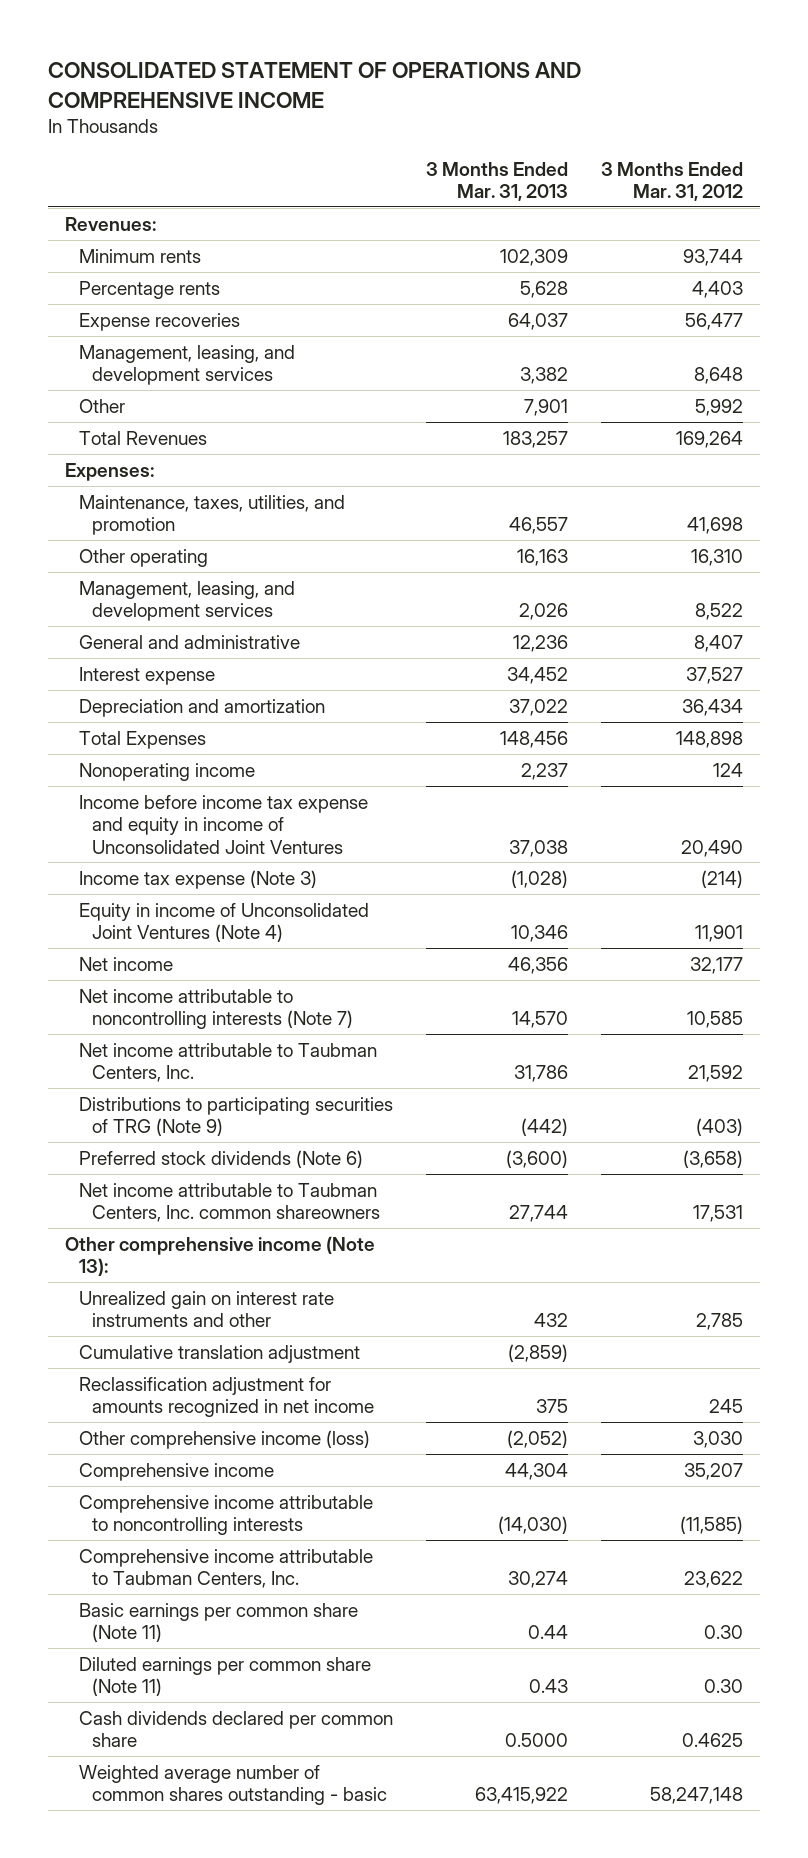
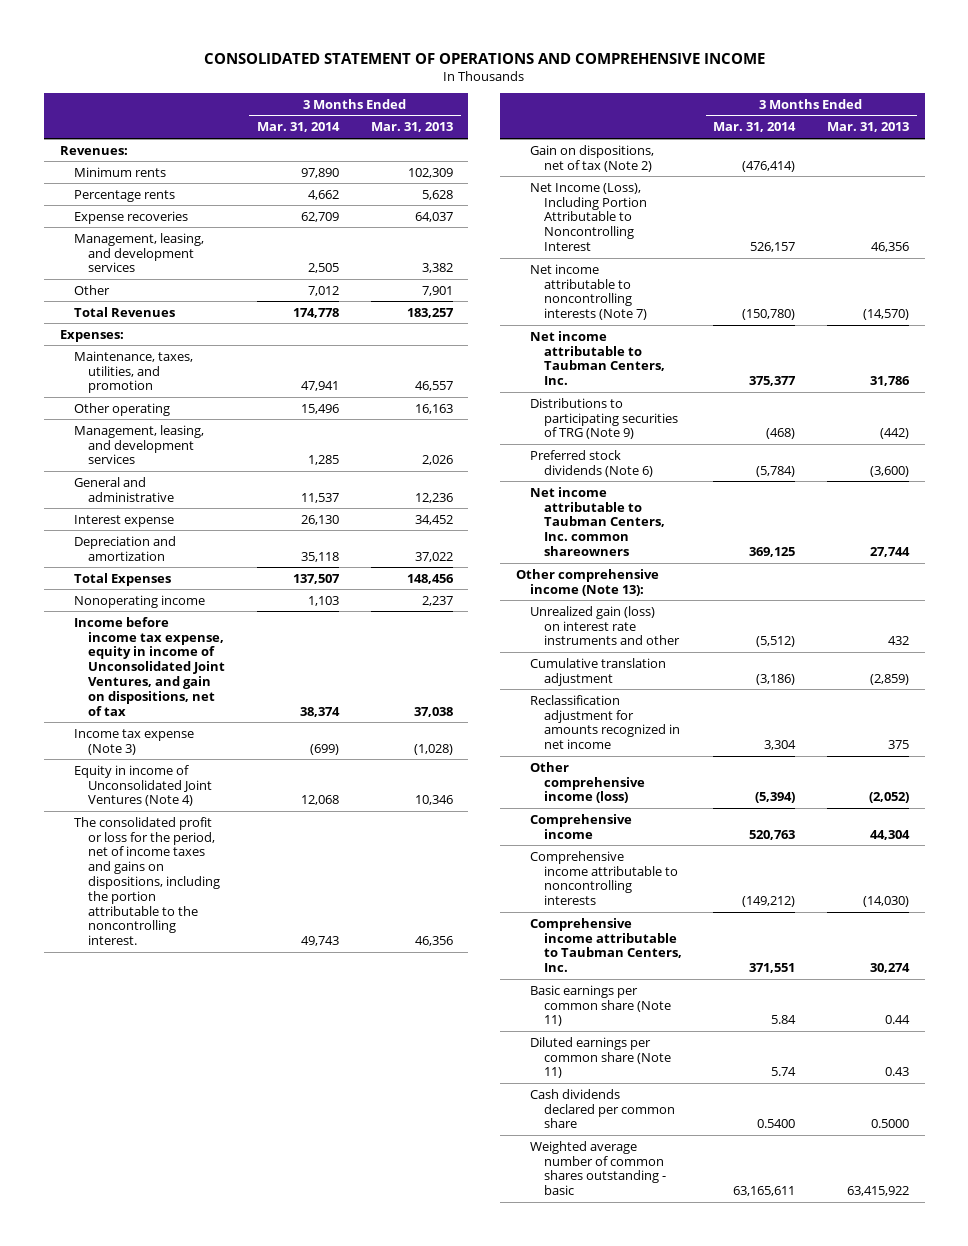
- | 3 Months Ended Mar. 31, 2013 | 3 Months Ended Mar. 31, 2012
+ | 3 Months Ended Mar. 31, 2014 | 3 Months Ended Mar. 31, 2013
- Income before income tax expense and equity in income of Unconsolidated Joint Ventures | 37,038 | 20,490
+ Income before income tax expense, equity in income of Unconsolidated Joint Ventures, and gain on dispositions, net of tax | 38,374 | 37,038
- Net income | 46,356 | 32,177
- Net income attributable to noncontrolling interests (Note 7) | 14,570 | 10,585
+ The consolidated profit or loss for the period, net of income taxes and gains on dispositions, including the portion attributable to the noncontrolling interest. | 49,743 | 46,356
+ Gain on dispositions, net of tax (Note 2) | (476,414) |
+ Net Income (Loss), Including Portion Attributable to Noncontrolling Interest | 526,157 | 46,356
+ Net income attributable to noncontrolling interests (Note 7) | (150,780) | (14,570)
- Unrealized gain on interest rate instruments and other | 432 | 2,785
+ Unrealized gain (loss) on interest rate instruments and other | (5,512) | 432

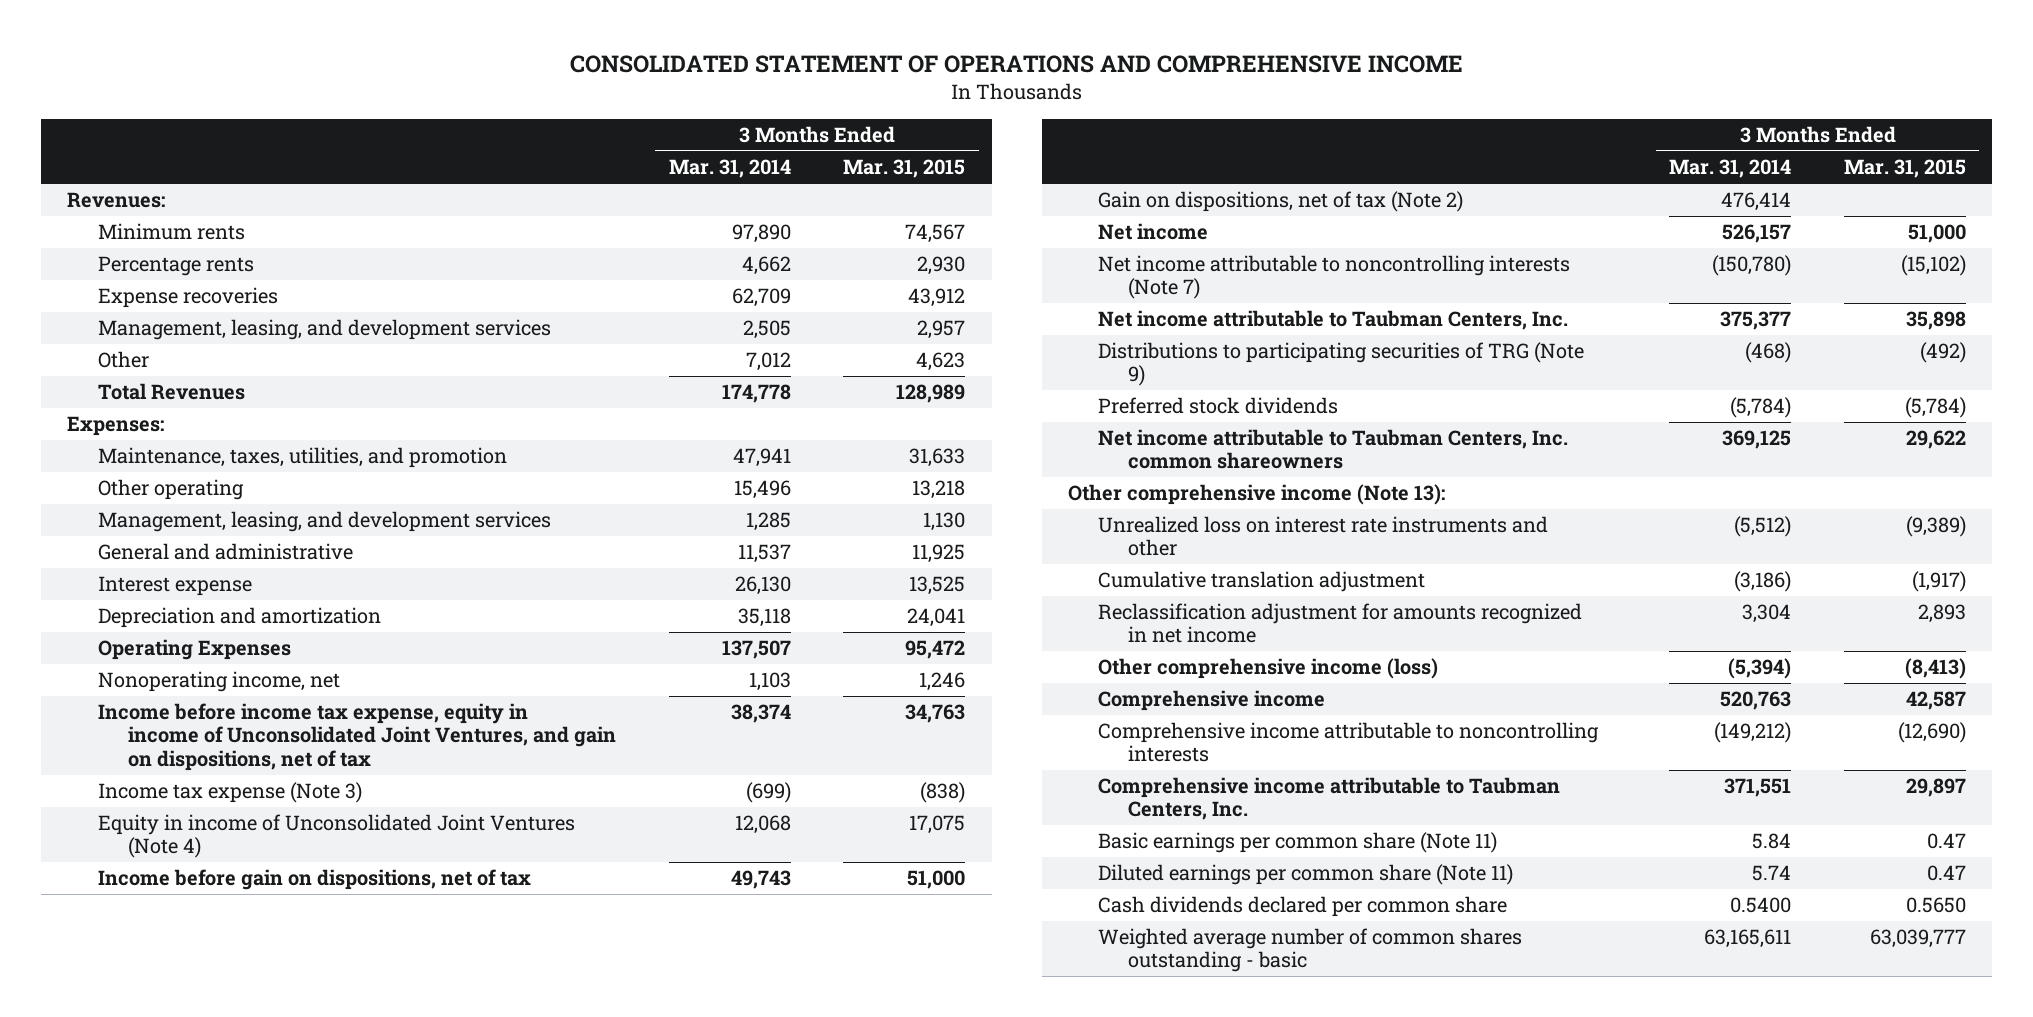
- | 3 Months Ended Mar. 31, 2014 | 3 Months Ended Mar. 31, 2013
+ | 3 Months Ended Mar. 31, 2014 | 3 Months Ended Mar. 31, 2015
- Total Expenses | 137,507 | 148,456
- Nonoperating income | 1,103 | 2,237
+ Operating Expenses | 137,507 | 95,472
+ Nonoperating income, net | 1,103 | 1,246
- The consolidated profit or loss for the period, net of income taxes and gains on dispositions, including the portion attributable to the noncontrolling interest. | 49,743 | 46,356
- Gain on dispositions, net of tax (Note 2) | (476,414) |
- Net Income (Loss), Including Portion Attributable to Noncontrolling Interest | 526,157 | 46,356
+ Income before gain on dispositions, net of tax | 49,743 | 51,000
+ Gain on dispositions, net of tax (Note 2) | 476,414 |
+ Net income | 526,157 | 51,000
- Preferred stock dividends (Note 6) | (5,784) | (3,600)
+ Preferred stock dividends | (5,784) | (5,784)
- Unrealized gain (loss) on interest rate instruments and other | (5,512) | 432
+ Unrealized loss on interest rate instruments and other | (5,512) | (9,389)

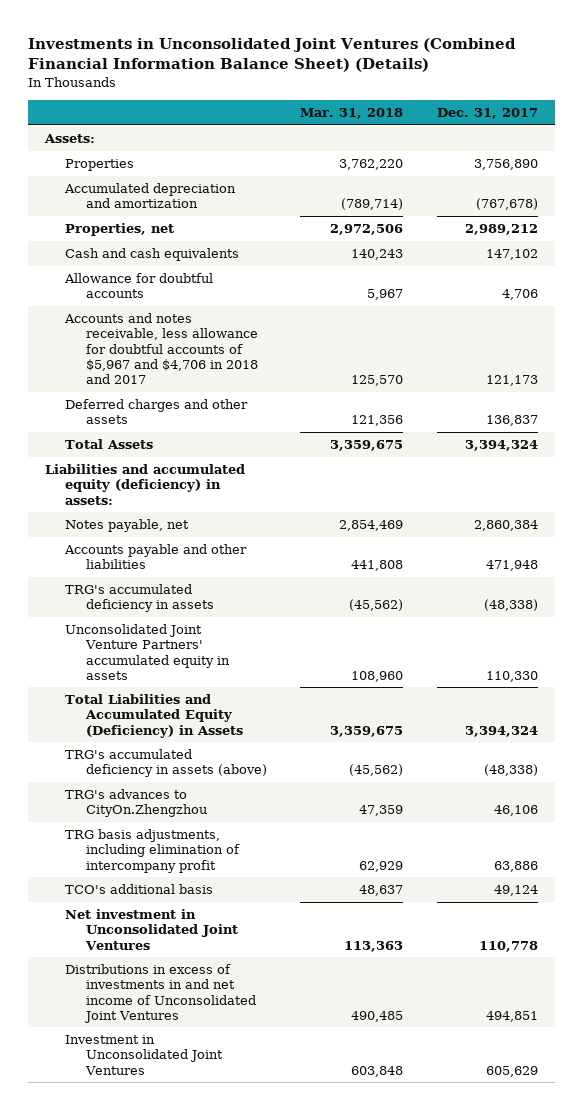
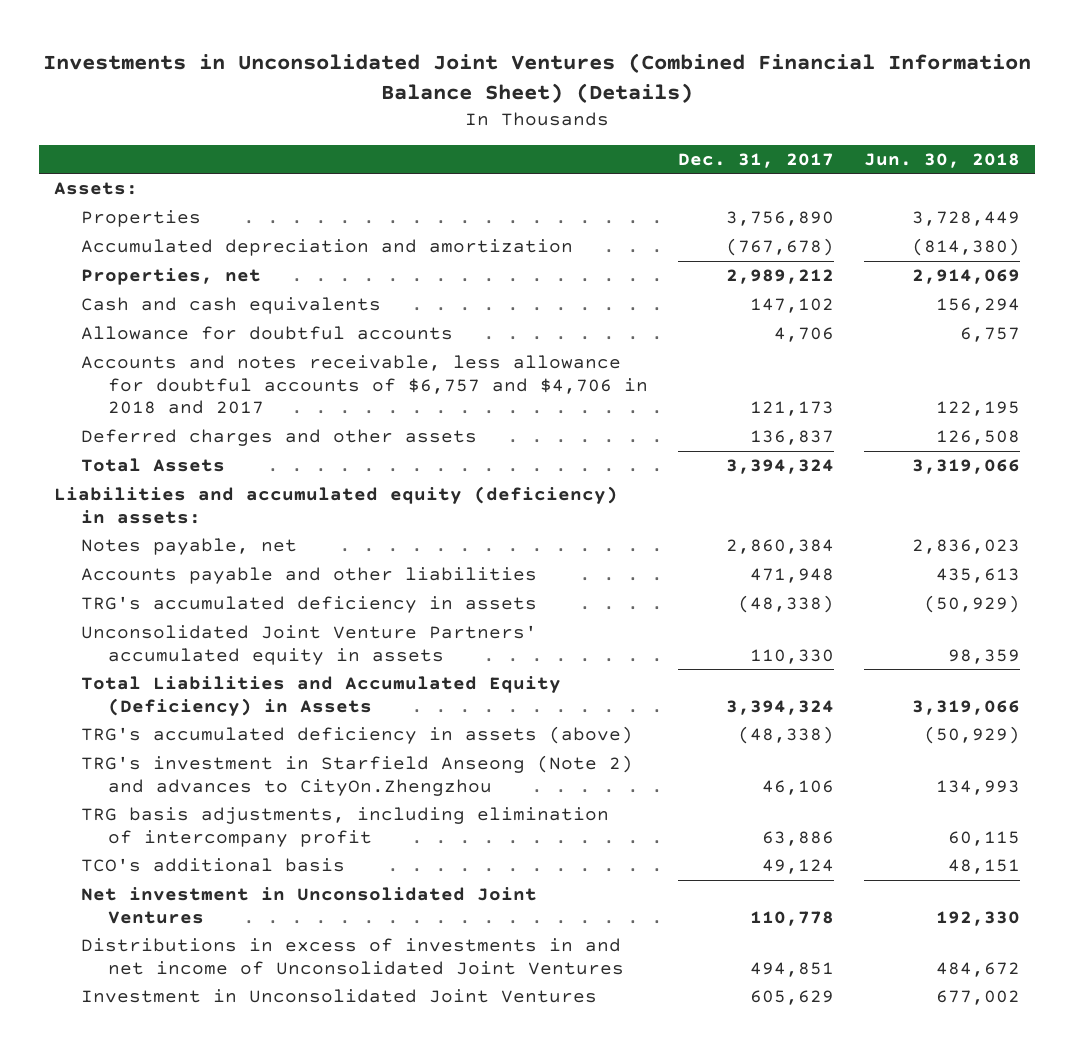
- | Mar. 31, 2018 | Dec. 31, 2017
+ | Dec. 31, 2017 | Jun. 30, 2018
- Accounts and notes receivable, less allowance for doubtful accounts of $5,967 and $4,706 in 2018 and 2017 | 125,570 | 121,173
+ Accounts and notes receivable, less allowance for doubtful accounts of $6,757 and $4,706 in 2018 and 2017 | 121,173 | 122,195
- TRG's advances to CityOn.Zhengzhou | 47,359 | 46,106
+ TRG's investment in Starfield Anseong (Note 2) and advances to CityOn.Zhengzhou | 46,106 | 134,993

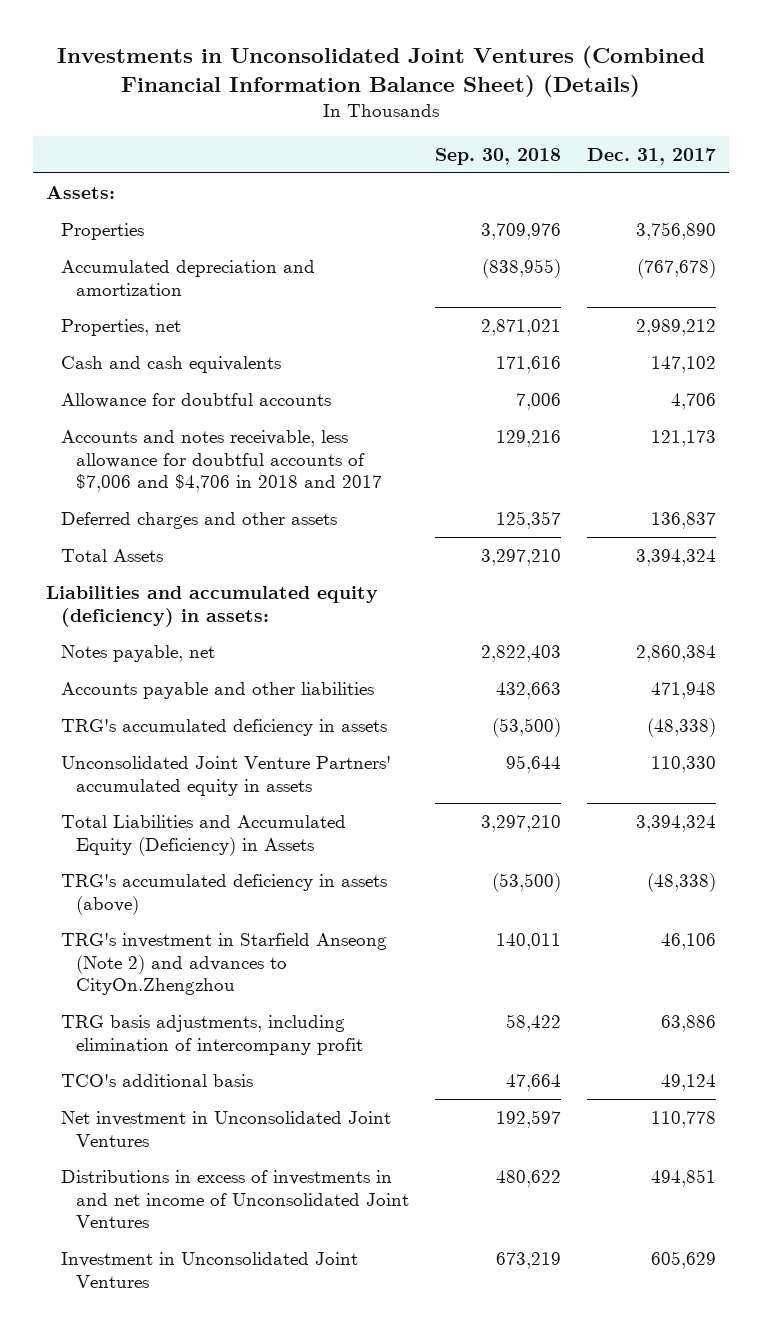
- | Dec. 31, 2017 | Jun. 30, 2018
+ | Sep. 30, 2018 | Dec. 31, 2017
- Accounts and notes receivable, less allowance for doubtful accounts of $6,757 and $4,706 in 2018 and 2017 | 121,173 | 122,195
+ Accounts and notes receivable, less allowance for doubtful accounts of $7,006 and $4,706 in 2018 and 2017 | 129,216 | 121,173

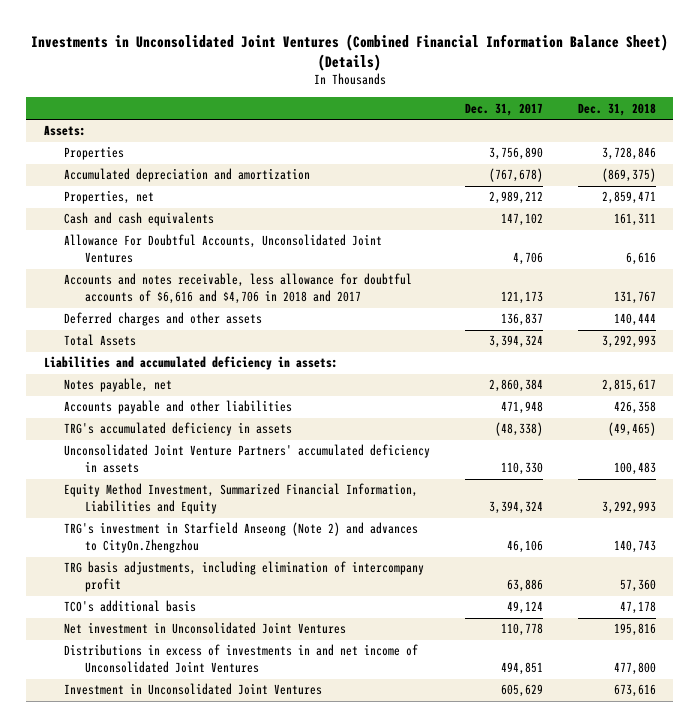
- | Sep. 30, 2018 | Dec. 31, 2017
+ | Dec. 31, 2017 | Dec. 31, 2018
- Allowance for doubtful accounts | 7,006 | 4,706
- Accounts and notes receivable, less allowance for doubtful accounts of $7,006 and $4,706 in 2018 and 2017 | 129,216 | 121,173
+ Allowance For Doubtful Accounts, Unconsolidated Joint Ventures | 4,706 | 6,616
+ Accounts and notes receivable, less allowance for doubtful accounts of $6,616 and $4,706 in 2018 and 2017 | 121,173 | 131,767
- Liabilities and accumulated equity (deficiency) in assets:
+ Liabilities and accumulated deficiency in assets:
- Unconsolidated Joint Venture Partners' accumulated equity in assets | 95,644 | 110,330
- Total Liabilities and Accumulated Equity (Deficiency) in Assets | 3,297,210 | 3,394,324
- TRG's accumulated deficiency in assets (above) | (53,500) | (48,338)
+ Unconsolidated Joint Venture Partners' accumulated deficiency in assets | 110,330 | 100,483
+ Equity Method Investment, Summarized Financial Information, Liabilities and Equity | 3,394,324 | 3,292,993

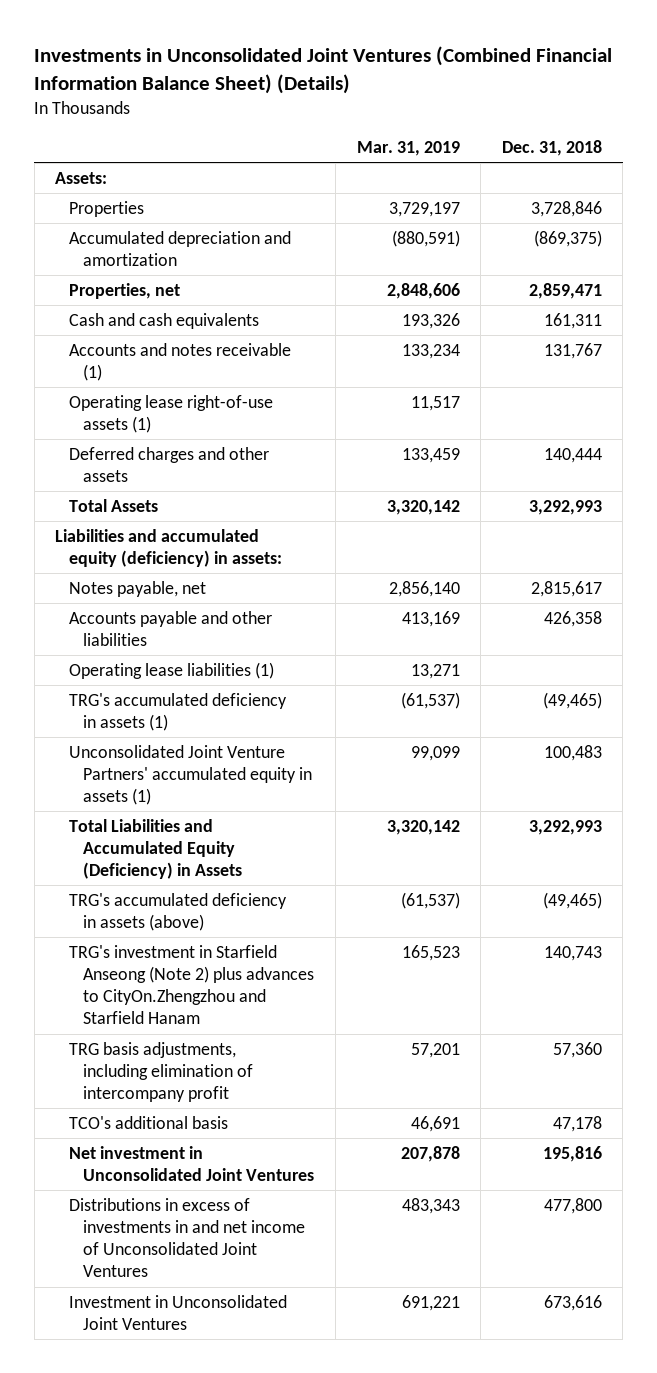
- | Dec. 31, 2017 | Dec. 31, 2018
+ | Mar. 31, 2019 | Dec. 31, 2018
- Allowance For Doubtful Accounts, Unconsolidated Joint Ventures | 4,706 | 6,616
- Accounts and notes receivable, less allowance for doubtful accounts of $6,616 and $4,706 in 2018 and 2017 | 121,173 | 131,767
+ Accounts and notes receivable (1) | 133,234 | 131,767
+ Operating lease right-of-use assets (1) | 11,517 |
- Liabilities and accumulated deficiency in assets:
+ Liabilities and accumulated equity (deficiency) in assets:
- TRG's accumulated deficiency in assets | (48,338) | (49,465)
- Unconsolidated Joint Venture Partners' accumulated deficiency in assets | 110,330 | 100,483
- Equity Method Investment, Summarized Financial Information, Liabilities and Equity | 3,394,324 | 3,292,993
- TRG's investment in Starfield Anseong (Note 2) and advances to CityOn.Zhengzhou | 46,106 | 140,743
+ Operating lease liabilities (1) | 13,271 |
+ TRG's accumulated deficiency in assets (1) | (61,537) | (49,465)
+ Unconsolidated Joint Venture Partners' accumulated equity in assets (1) | 99,099 | 100,483
+ Total Liabilities and Accumulated Equity (Deficiency) in Assets | 3,320,142 | 3,292,993
+ TRG's accumulated deficiency in assets (above) | (61,537) | (49,465)
+ TRG's investment in Starfield Anseong (Note 2) plus advances to CityOn.Zhengzhou and Starfield Hanam | 165,523 | 140,743

